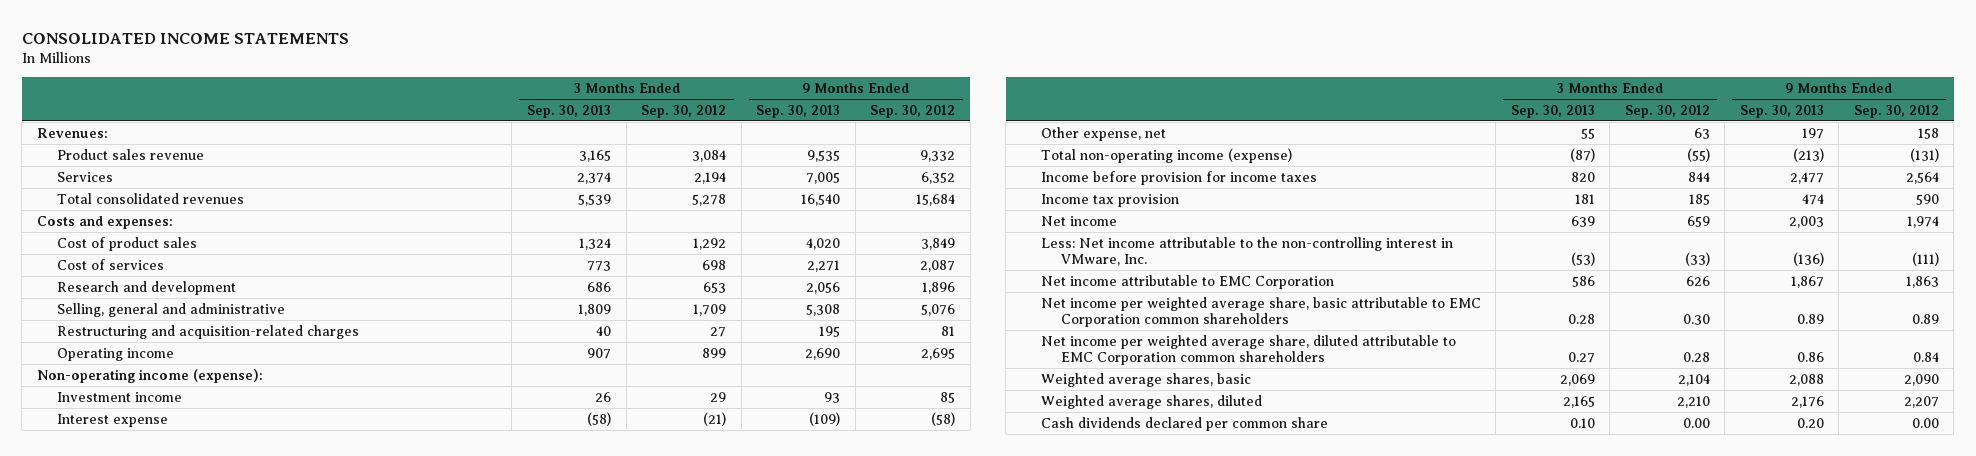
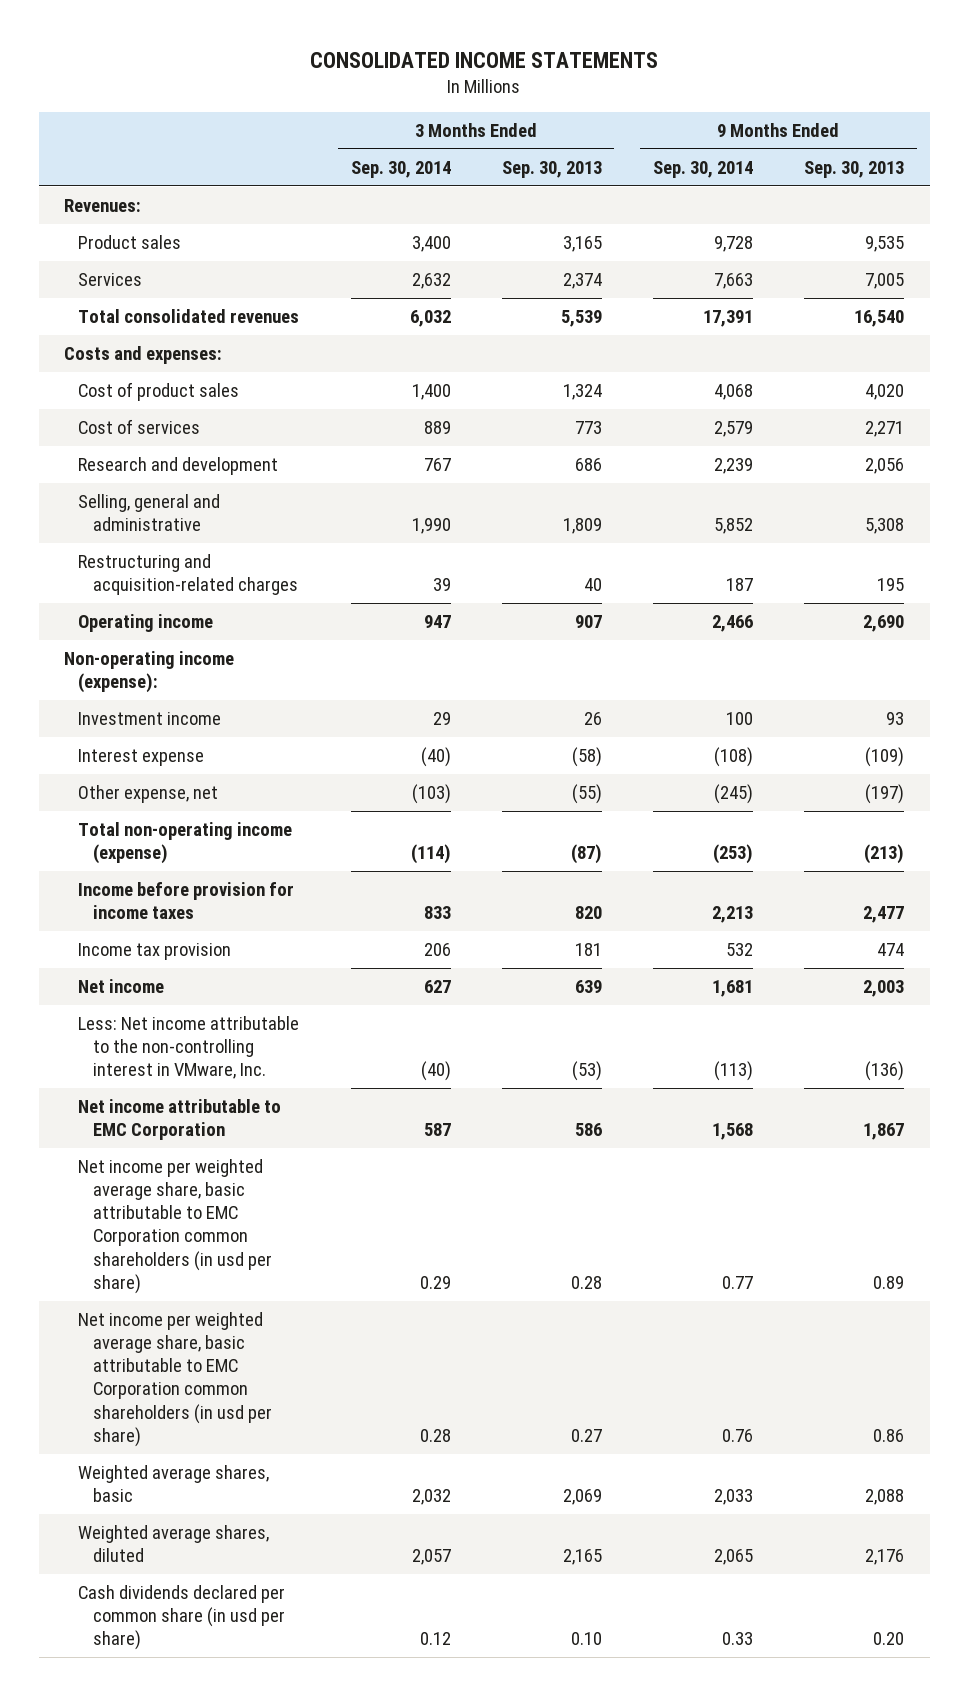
- | 3 Months Ended Sep. 30, 2013 | 3 Months Ended Sep. 30, 2012 | 9 Months Ended Sep. 30, 2013 | 9 Months Ended Sep. 30, 2012
+ | 3 Months Ended Sep. 30, 2014 | 3 Months Ended Sep. 30, 2013 | 9 Months Ended Sep. 30, 2014 | 9 Months Ended Sep. 30, 2013
- Product sales revenue | 3,165 | 3,084 | 9,535 | 9,332
+ Product sales | 3,400 | 3,165 | 9,728 | 9,535
- Other expense, net | 55 | 63 | 197 | 158
+ Other expense, net | (103) | (55) | (245) | (197)
- Net income per weighted average share, basic attributable to EMC Corporation common shareholders | 0.28 | 0.30 | 0.89 | 0.89
- Net income per weighted average share, diluted attributable to EMC Corporation common shareholders | 0.27 | 0.28 | 0.86 | 0.84
+ Net income per weighted average share, basic attributable to EMC Corporation common shareholders (in usd per share) | 0.29 | 0.28 | 0.77 | 0.89
+ Net income per weighted average share, basic attributable to EMC Corporation common shareholders (in usd per share) | 0.28 | 0.27 | 0.76 | 0.86
- Cash dividends declared per common share | 0.10 | 0.00 | 0.20 | 0.00
+ Cash dividends declared per common share (in usd per share) | 0.12 | 0.10 | 0.33 | 0.20

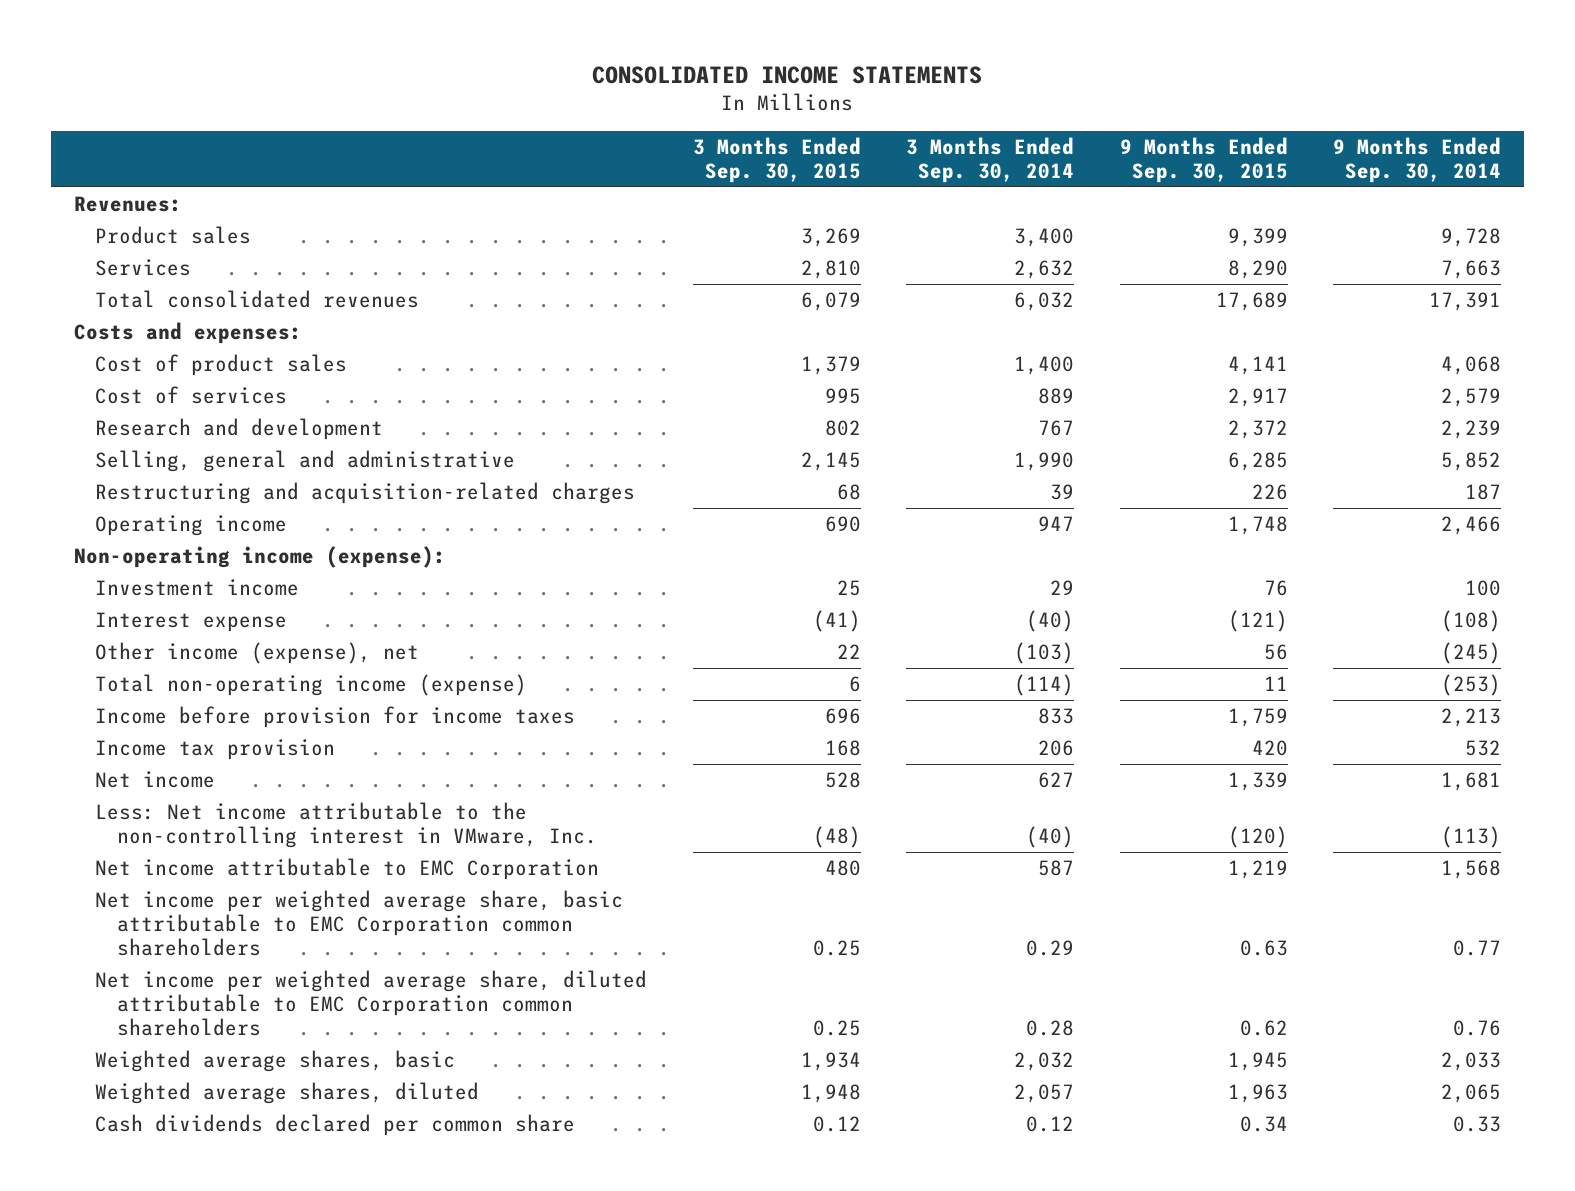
- | 3 Months Ended Sep. 30, 2014 | 3 Months Ended Sep. 30, 2013 | 9 Months Ended Sep. 30, 2014 | 9 Months Ended Sep. 30, 2013
+ | 3 Months Ended Sep. 30, 2015 | 3 Months Ended Sep. 30, 2014 | 9 Months Ended Sep. 30, 2015 | 9 Months Ended Sep. 30, 2014
- Other expense, net | (103) | (55) | (245) | (197)
+ Other income (expense), net | 22 | (103) | 56 | (245)
- Net income per weighted average share, basic attributable to EMC Corporation common shareholders (in usd per share) | 0.29 | 0.28 | 0.77 | 0.89
- Net income per weighted average share, basic attributable to EMC Corporation common shareholders (in usd per share) | 0.28 | 0.27 | 0.76 | 0.86
+ Net income per weighted average share, basic attributable to EMC Corporation common shareholders | 0.25 | 0.29 | 0.63 | 0.77
+ Net income per weighted average share, diluted attributable to EMC Corporation common shareholders | 0.25 | 0.28 | 0.62 | 0.76
- Cash dividends declared per common share (in usd per share) | 0.12 | 0.10 | 0.33 | 0.20
+ Cash dividends declared per common share | 0.12 | 0.12 | 0.34 | 0.33

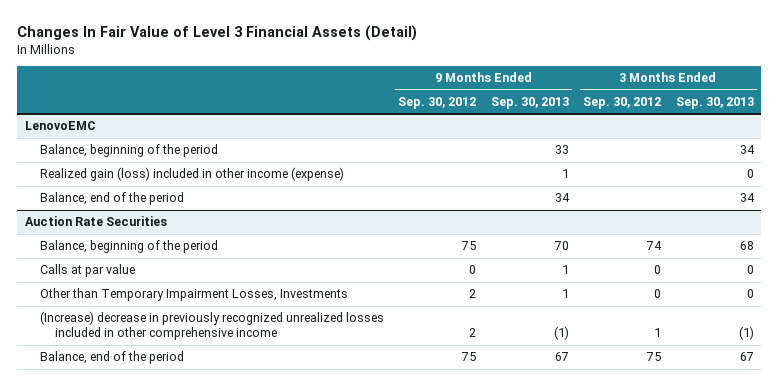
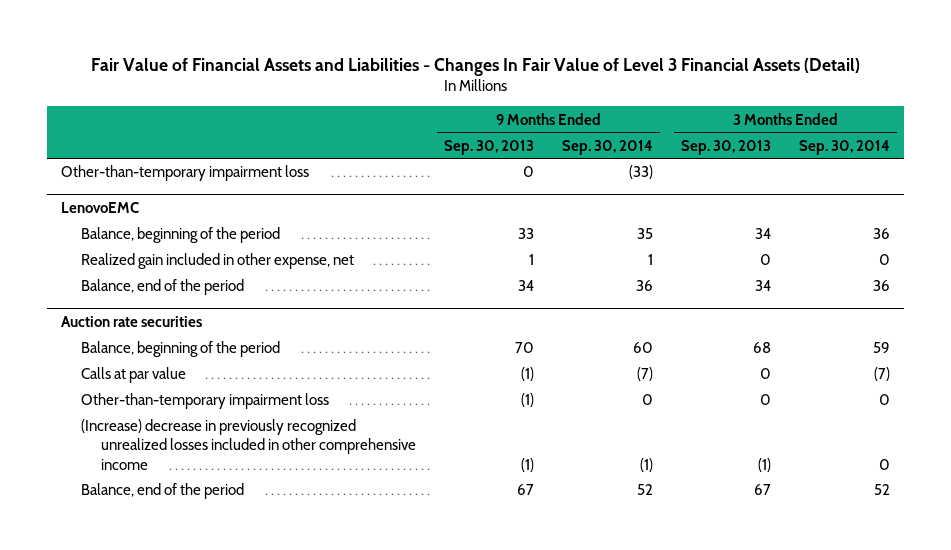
- Changes In Fair Value of Level 3 Financial Assets (Detail)
+ Fair Value of Financial Assets and Liabilities - Changes In Fair Value of Level 3 Financial Assets (Detail)
- | 9 Months Ended Sep. 30, 2012 | 9 Months Ended Sep. 30, 2013 | 3 Months Ended Sep. 30, 2012 | 3 Months Ended Sep. 30, 2013
+ | 9 Months Ended Sep. 30, 2013 | 9 Months Ended Sep. 30, 2014 | 3 Months Ended Sep. 30, 2013 | 3 Months Ended Sep. 30, 2014
+ Other-than-temporary impairment loss | 0 | (33) | |
@ LenovoEMC
- Realized gain (loss) included in other income (expense) | | 1 | | 0
+ Realized gain included in other expense, net | 1 | 1 | 0 | 0
- Auction Rate Securities
+ Auction rate securities
- Calls at par value | 0 | 1 | 0 | 0
- Other than Temporary Impairment Losses, Investments | 2 | 1 | 0 | 0
+ Calls at par value | (1) | (7) | 0 | (7)
+ Other-than-temporary impairment loss | (1) | 0 | 0 | 0

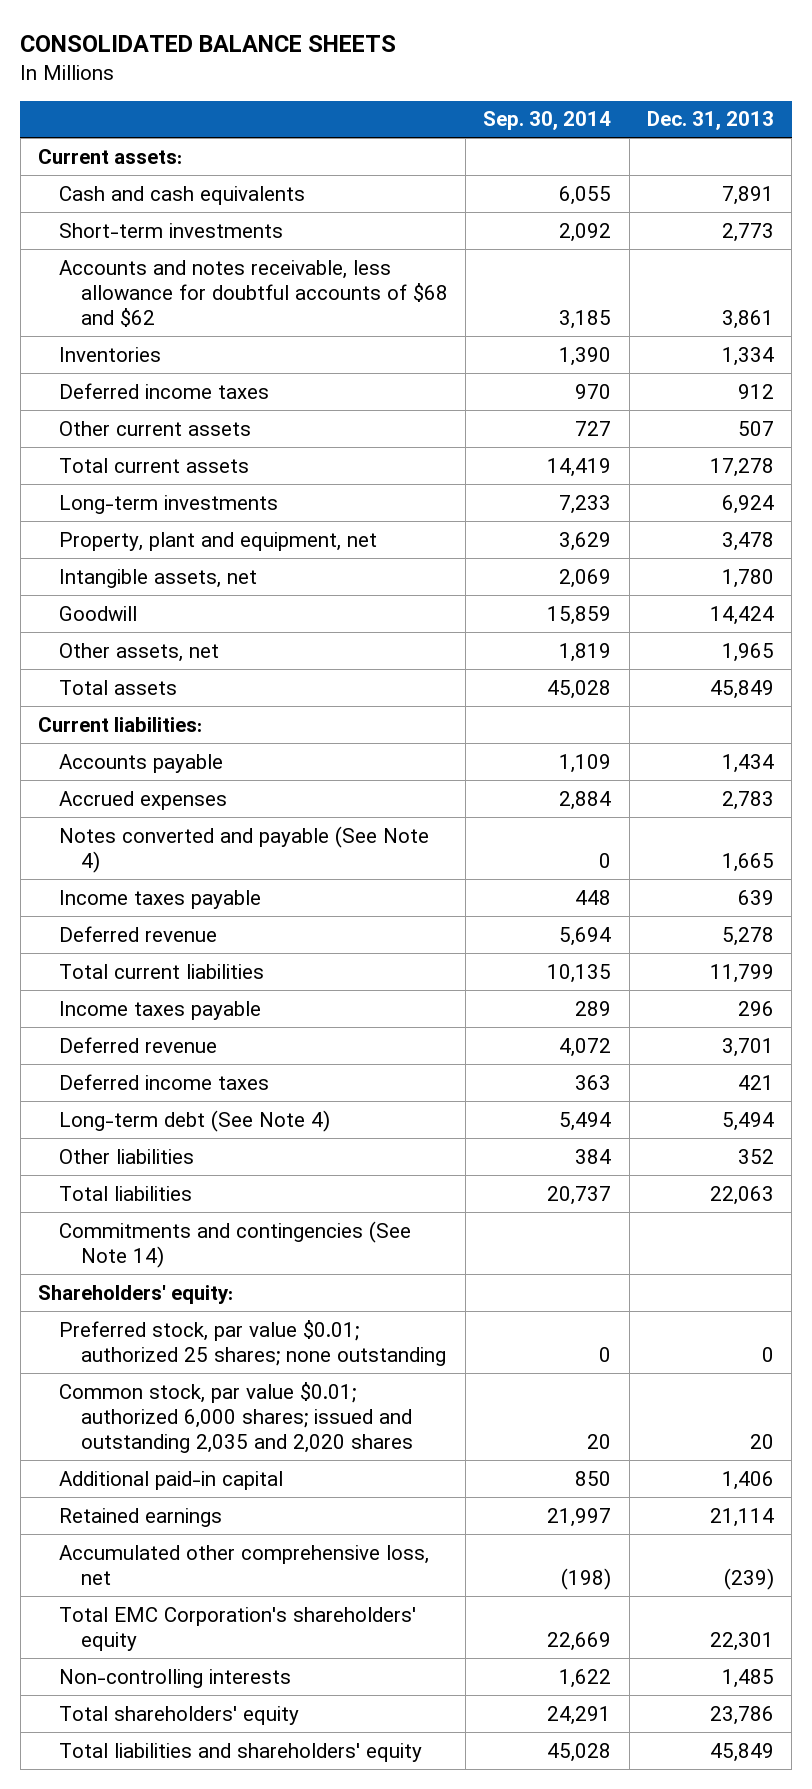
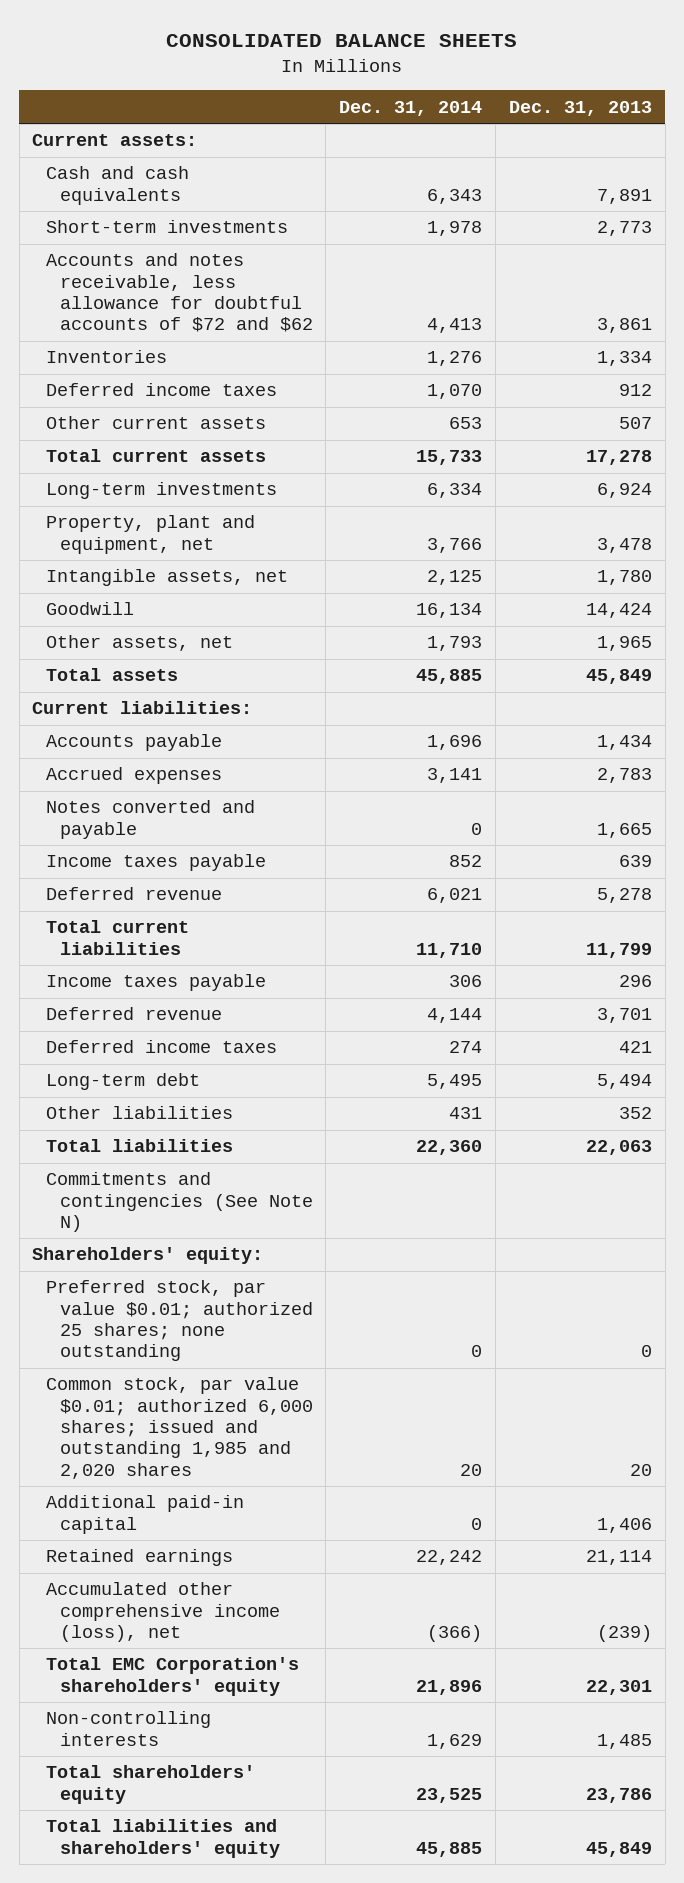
- | Sep. 30, 2014 | Dec. 31, 2013
+ | Dec. 31, 2014 | Dec. 31, 2013
- Accounts and notes receivable, less allowance for doubtful accounts of $68 and $62 | 3,185 | 3,861
+ Accounts and notes receivable, less allowance for doubtful accounts of $72 and $62 | 4,413 | 3,861
- Notes converted and payable (See Note 4) | 0 | 1,665
+ Notes converted and payable | 0 | 1,665
- Long-term debt (See Note 4) | 5,494 | 5,494
+ Long-term debt | 5,495 | 5,494
- Commitments and contingencies (See Note 14)
+ Commitments and contingencies (See Note N)
- Common stock, par value $0.01; authorized 6,000 shares; issued and outstanding 2,035 and 2,020 shares | 20 | 20
+ Common stock, par value $0.01; authorized 6,000 shares; issued and outstanding 1,985 and 2,020 shares | 20 | 20
- Accumulated other comprehensive loss, net | (198) | (239)
+ Accumulated other comprehensive income (loss), net | (366) | (239)

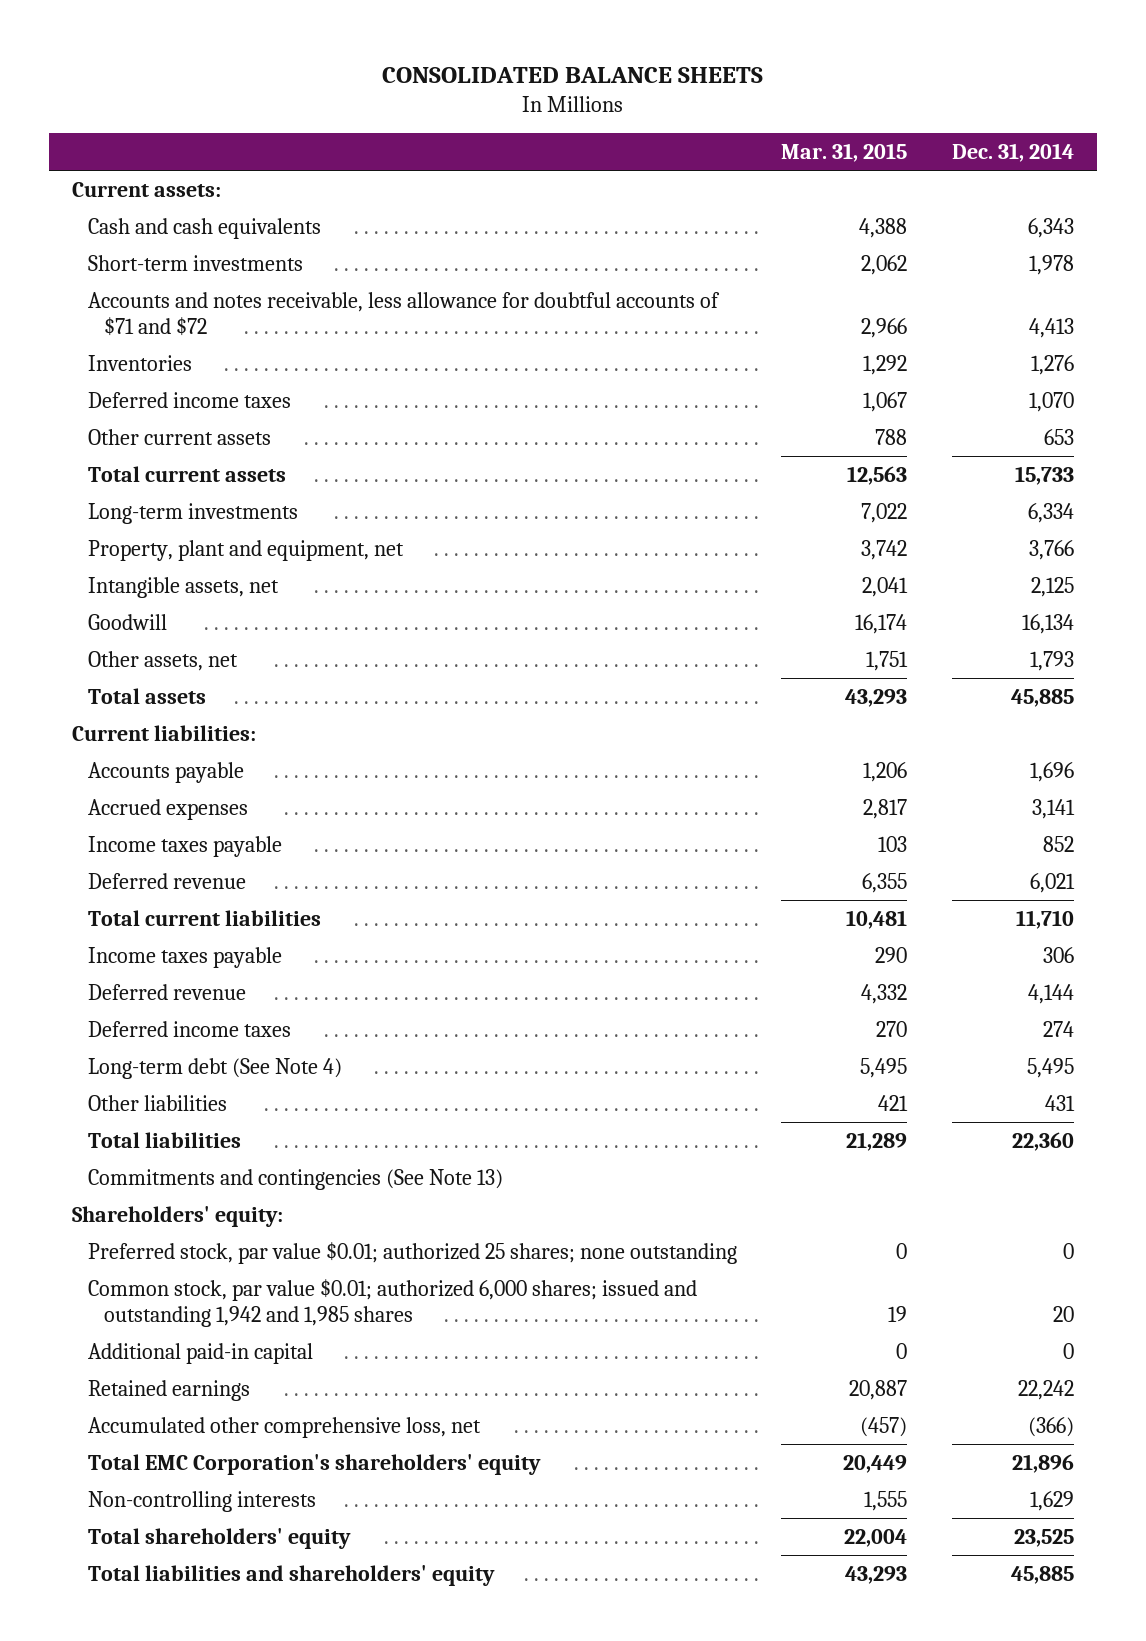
- | Dec. 31, 2014 | Dec. 31, 2013
+ | Mar. 31, 2015 | Dec. 31, 2014
- Accounts and notes receivable, less allowance for doubtful accounts of $72 and $62 | 4,413 | 3,861
+ Accounts and notes receivable, less allowance for doubtful accounts of $71 and $72 | 2,966 | 4,413
- Notes converted and payable | 0 | 1,665
- Long-term debt | 5,495 | 5,494
+ Long-term debt (See Note 4) | 5,495 | 5,495
- Commitments and contingencies (See Note N)
+ Commitments and contingencies (See Note 13)
- Common stock, par value $0.01; authorized 6,000 shares; issued and outstanding 1,985 and 2,020 shares | 20 | 20
+ Common stock, par value $0.01; authorized 6,000 shares; issued and outstanding 1,942 and 1,985 shares | 19 | 20
- Accumulated other comprehensive income (loss), net | (366) | (239)
+ Accumulated other comprehensive loss, net | (457) | (366)

